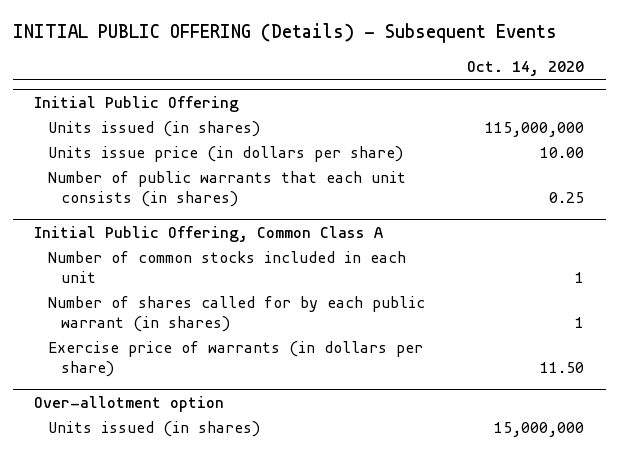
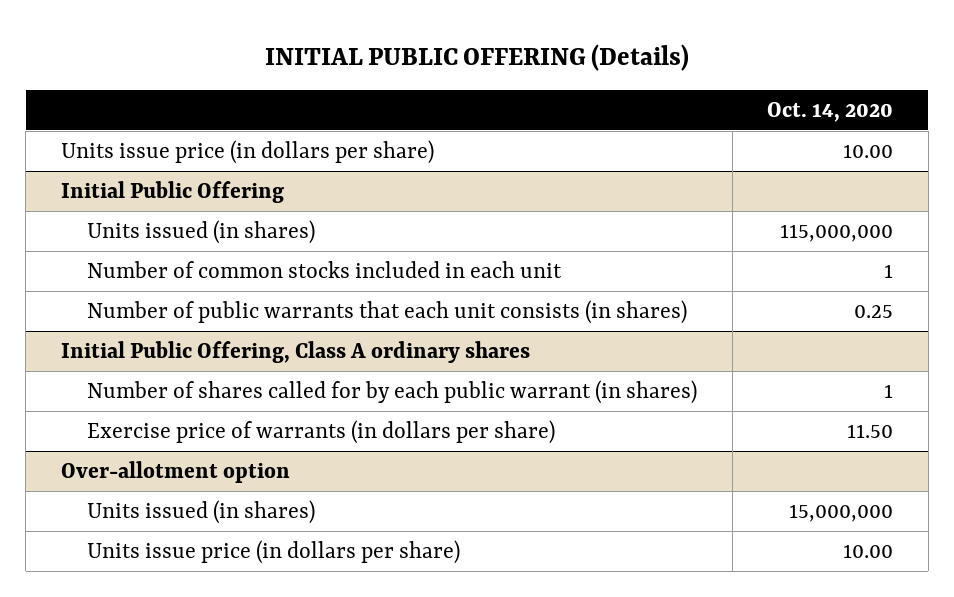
- INITIAL PUBLIC OFFERING (Details) - Subsequent Events
+ INITIAL PUBLIC OFFERING (Details)
+ Units issue price (in dollars per share) | 10.00
@ Initial Public Offering
- Units issue price (in dollars per share) | 10.00
- Initial Public Offering, Common Class A
@ Initial Public Offering
moved down: Number of public warrants that each unit consists (in shares) | 0.25
+ Initial Public Offering, Class A ordinary shares
@ Over-allotment option
+ Units issue price (in dollars per share) | 10.00

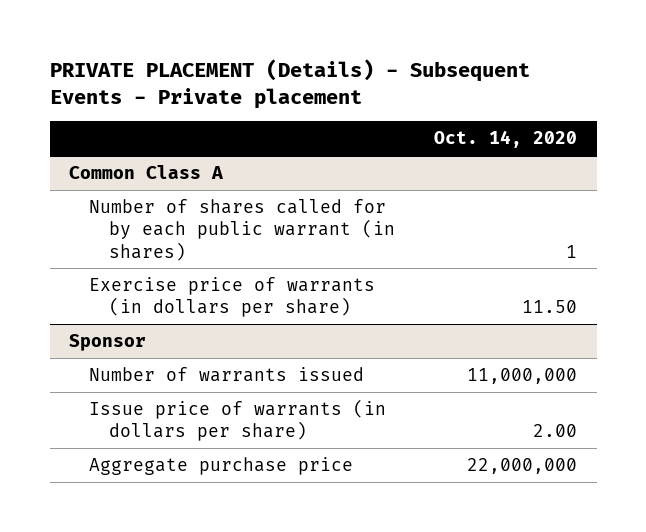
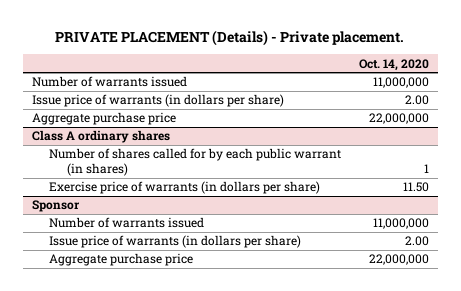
- PRIVATE PLACEMENT (Details) - Subsequent Events - Private placement
+ PRIVATE PLACEMENT (Details) - Private placement.
- Common Class A
+ Number of warrants issued | 11,000,000
+ Issue price of warrants (in dollars per share) | 2.00
+ Aggregate purchase price | 22,000,000
+ Class A ordinary shares

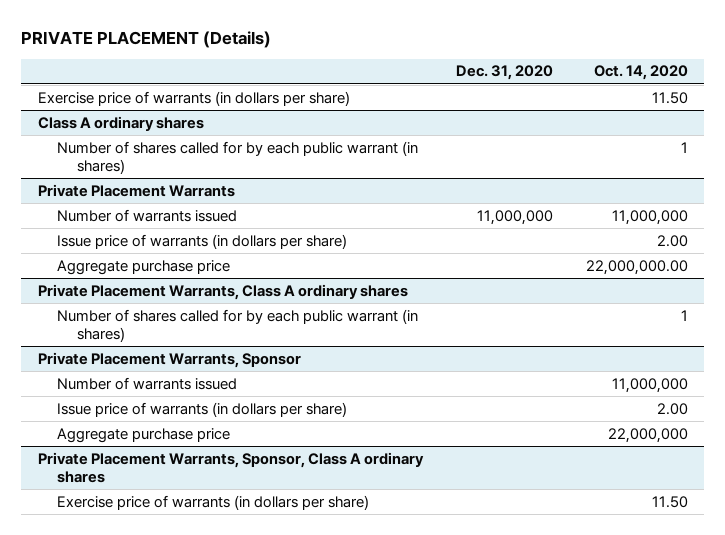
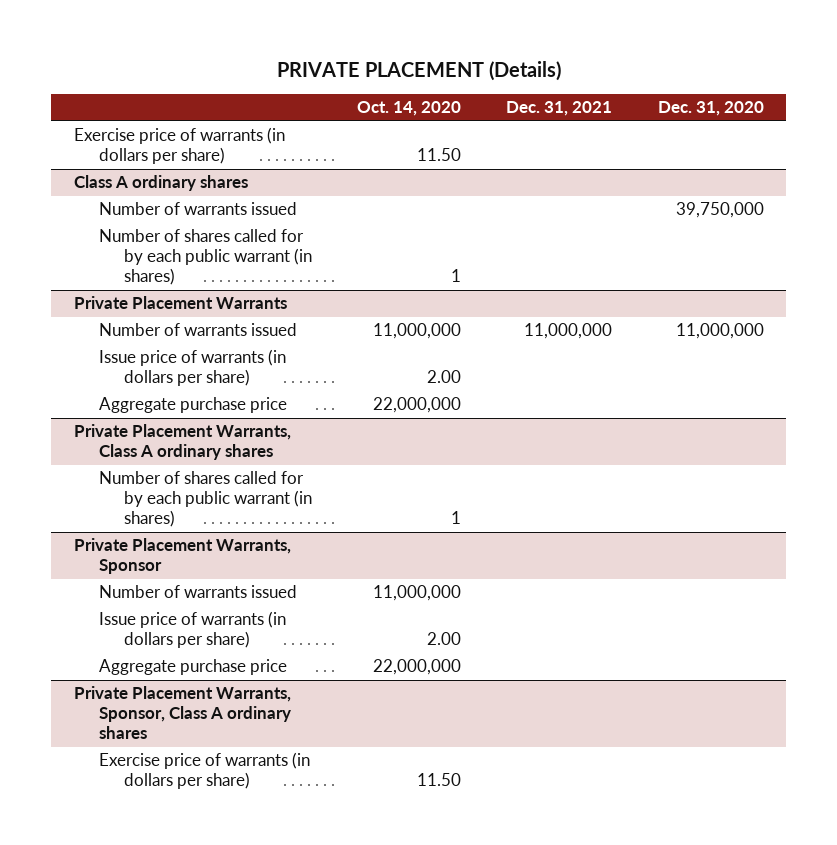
- | Dec. 31, 2020 | Oct. 14, 2020
+ | Oct. 14, 2020 | Dec. 31, 2021 | Dec. 31, 2020
@ Class A ordinary shares
+ Number of warrants issued | | | 39,750,000
@ Private Placement Warrants
- Aggregate purchase price | | 22,000,000.00
+ Aggregate purchase price | 22,000,000 | |

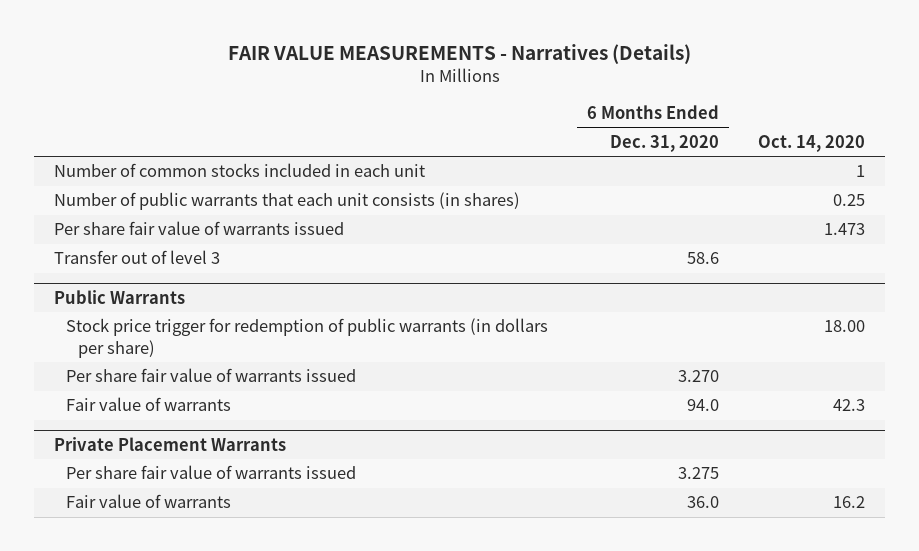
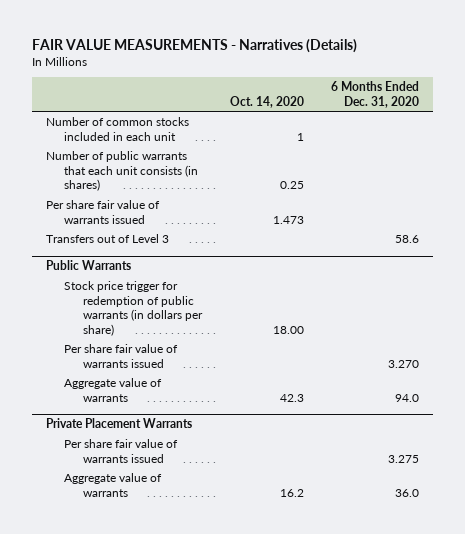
- | 6 Months Ended Dec. 31, 2020 | Oct. 14, 2020
+ | Oct. 14, 2020 | 6 Months Ended Dec. 31, 2020
- Transfer out of level 3 | 58.6 |
+ Transfers out of Level 3 | | 58.6
@ Public Warrants
- Fair value of warrants | 94.0 | 42.3
+ Aggregate value of warrants | 42.3 | 94.0
@ Private Placement Warrants
- Fair value of warrants | 36.0 | 16.2
+ Aggregate value of warrants | 16.2 | 36.0

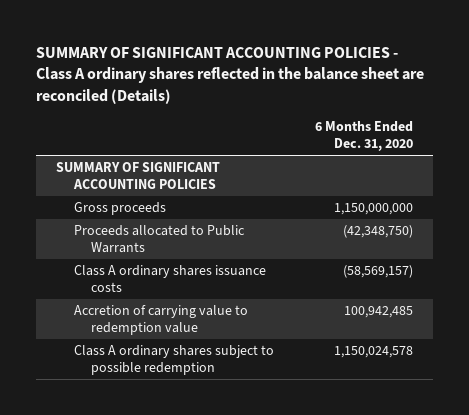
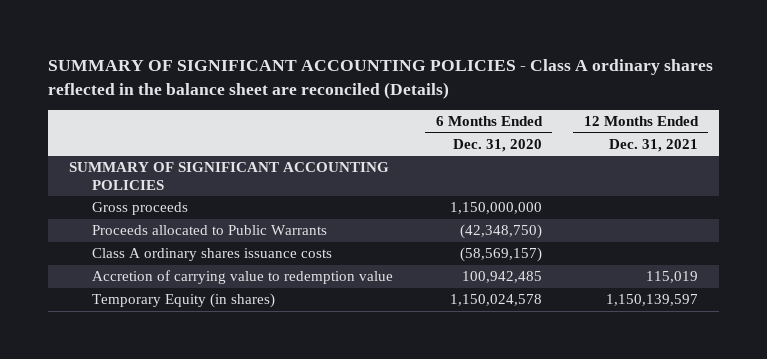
- | 6 Months Ended Dec. 31, 2020
+ | 6 Months Ended Dec. 31, 2020 | 12 Months Ended Dec. 31, 2021
- Class A ordinary shares subject to possible redemption | 1,150,024,578
+ Temporary Equity (in shares) | 1,150,024,578 | 1,150,139,597

